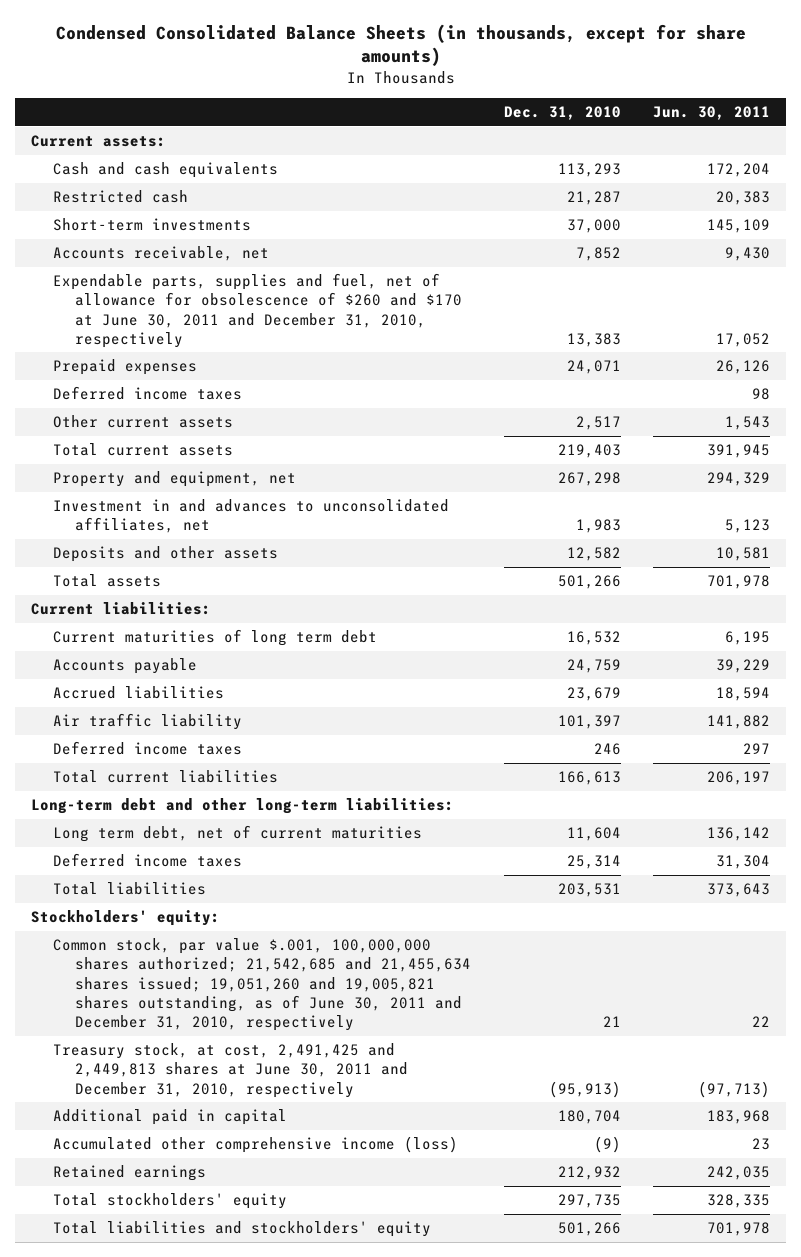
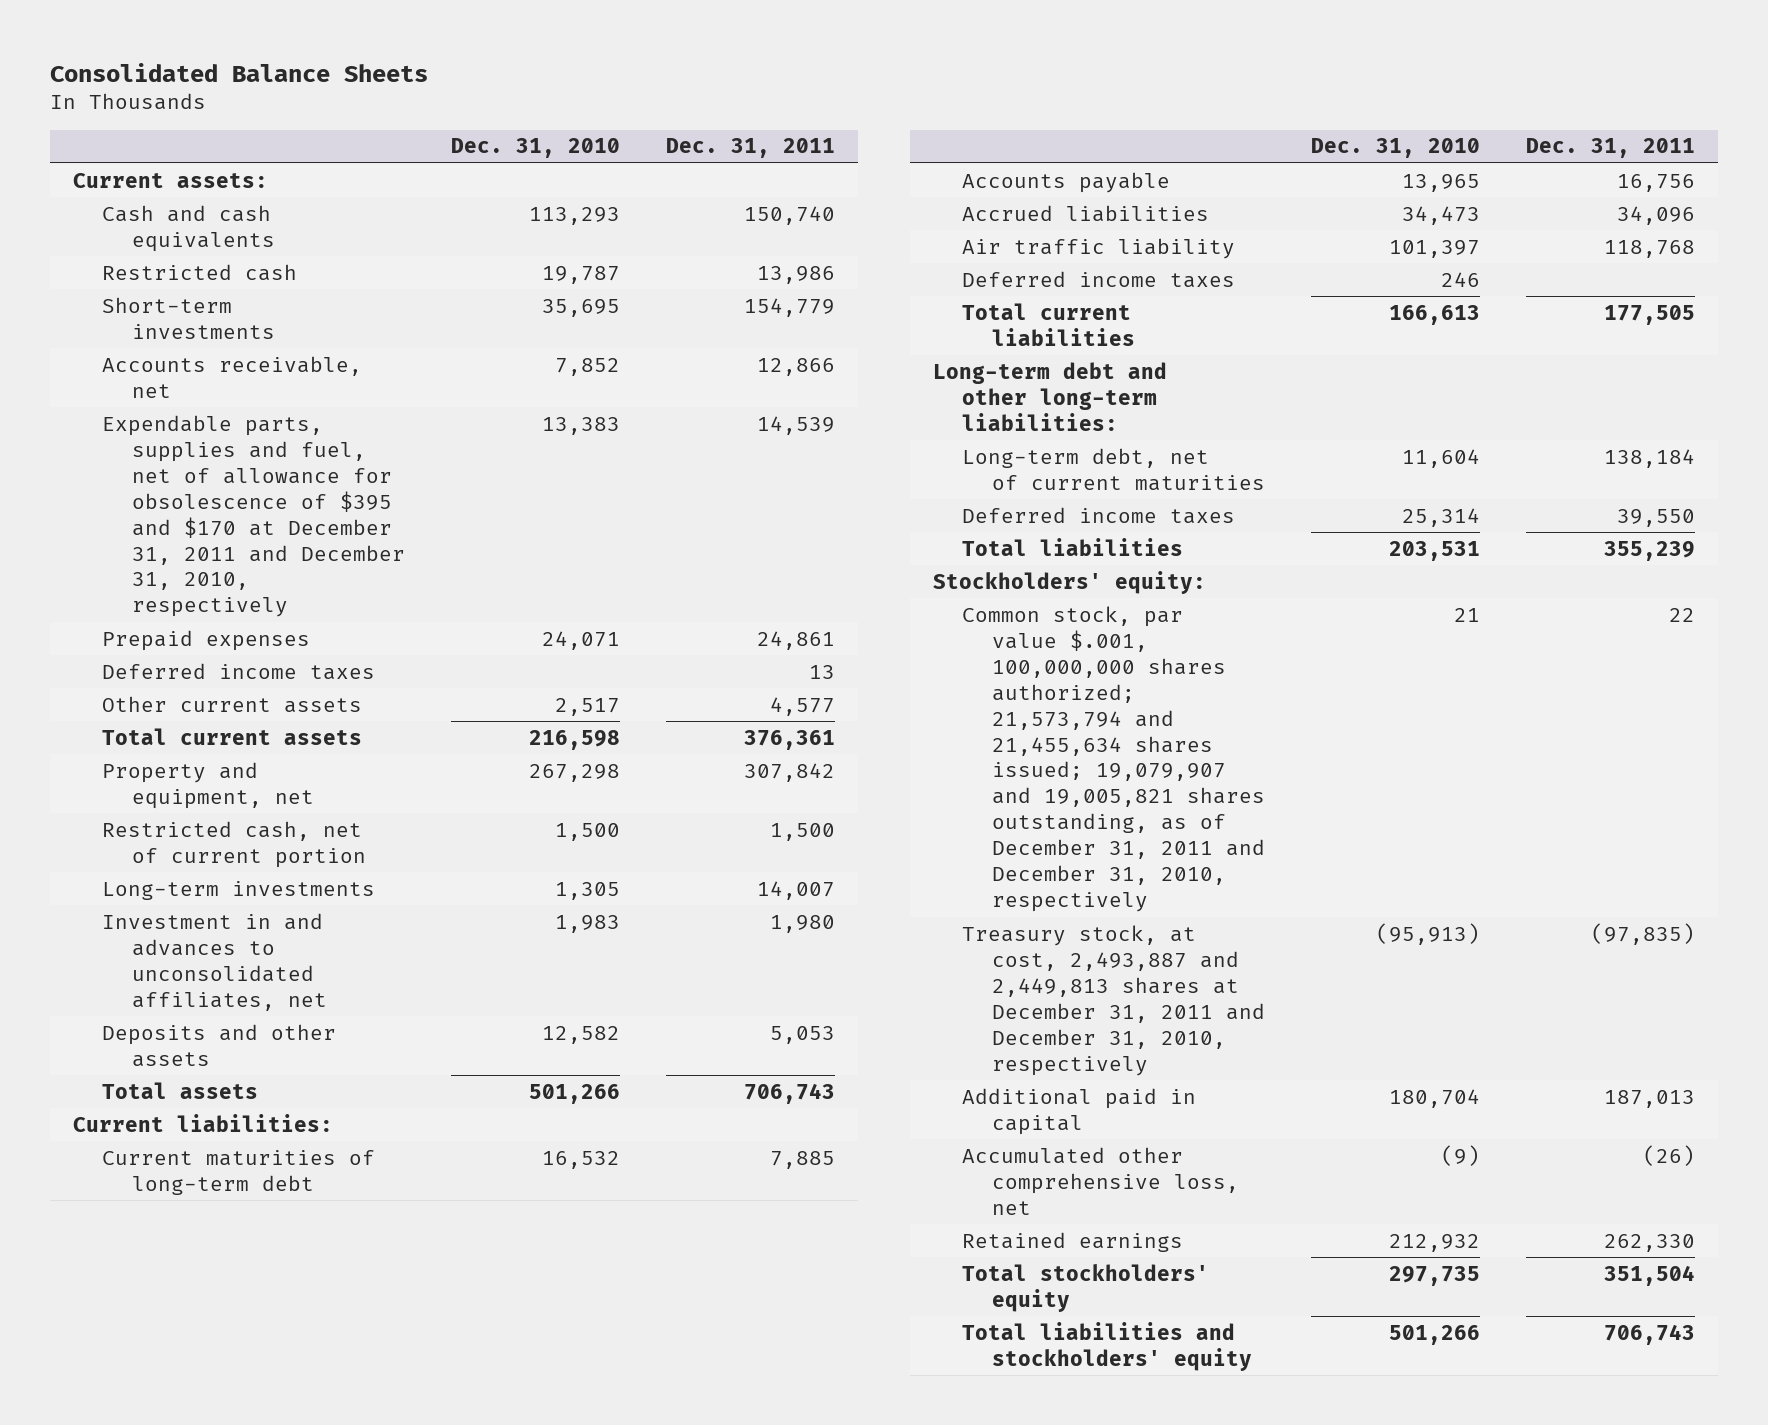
- Condensed Consolidated Balance Sheets (in thousands, except for share amounts)
+ Consolidated Balance Sheets
- | Dec. 31, 2010 | Jun. 30, 2011
+ | Dec. 31, 2010 | Dec. 31, 2011
- Restricted cash | 21,287 | 20,383
- Short-term investments | 37,000 | 145,109
+ Restricted cash | 19,787 | 13,986
+ Short-term investments | 35,695 | 154,779
- Expendable parts, supplies and fuel, net of allowance for obsolescence of $260 and $170 at June 30, 2011 and December 31, 2010, respectively | 13,383 | 17,052
+ Expendable parts, supplies and fuel, net of allowance for obsolescence of $395 and $170 at December 31, 2011 and December 31, 2010, respectively | 13,383 | 14,539
- Total current assets | 219,403 | 391,945
+ Total current assets | 216,598 | 376,361
+ Restricted cash, net of current portion | 1,500 | 1,500
+ Long-term investments | 1,305 | 14,007
- Current maturities of long term debt | 16,532 | 6,195
- Accounts payable | 24,759 | 39,229
- Accrued liabilities | 23,679 | 18,594
+ Current maturities of long-term debt | 16,532 | 7,885
+ Accounts payable | 13,965 | 16,756
+ Accrued liabilities | 34,473 | 34,096
- Long term debt, net of current maturities | 11,604 | 136,142
+ Long-term debt, net of current maturities | 11,604 | 138,184
- Common stock, par value $.001, 100,000,000 shares authorized; 21,542,685 and 21,455,634 shares issued; 19,051,260 and 19,005,821 shares outstanding, as of June 30, 2011 and December 31, 2010, respectively | 21 | 22
- Treasury stock, at cost, 2,491,425 and 2,449,813 shares at June 30, 2011 and December 31, 2010, respectively | (95,913) | (97,713)
+ Common stock, par value $.001, 100,000,000 shares authorized; 21,573,794 and 21,455,634 shares issued; 19,079,907 and 19,005,821 shares outstanding, as of December 31, 2011 and December 31, 2010, respectively | 21 | 22
+ Treasury stock, at cost, 2,493,887 and 2,449,813 shares at December 31, 2011 and December 31, 2010, respectively | (95,913) | (97,835)
- Accumulated other comprehensive income (loss) | (9) | 23
+ Accumulated other comprehensive loss, net | (9) | (26)

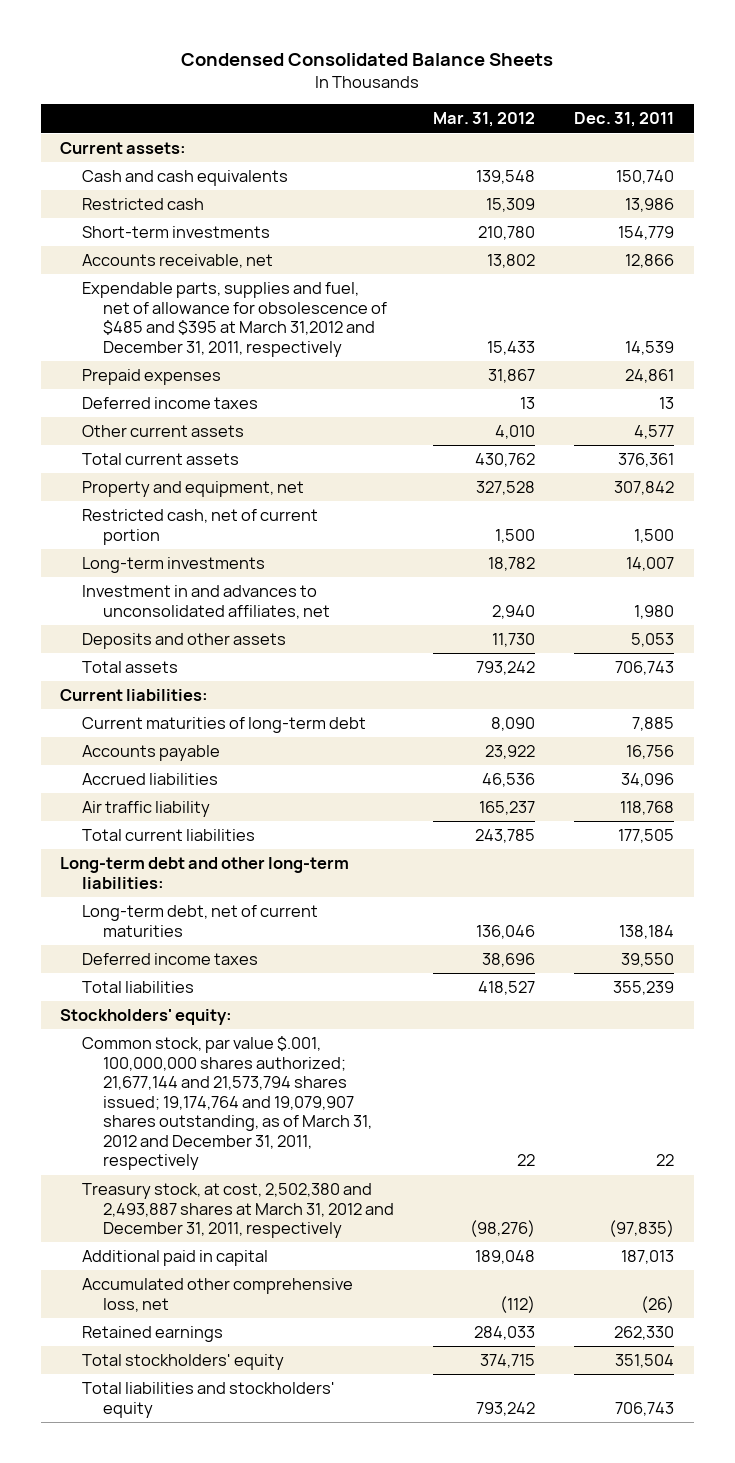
- Consolidated Balance Sheets
+ Condensed Consolidated Balance Sheets
- | Dec. 31, 2010 | Dec. 31, 2011
+ | Mar. 31, 2012 | Dec. 31, 2011
- Expendable parts, supplies and fuel, net of allowance for obsolescence of $395 and $170 at December 31, 2011 and December 31, 2010, respectively | 13,383 | 14,539
+ Expendable parts, supplies and fuel, net of allowance for obsolescence of $485 and $395 at March 31,2012 and December 31, 2011, respectively | 15,433 | 14,539
- Deferred income taxes | 246 |
- Common stock, par value $.001, 100,000,000 shares authorized; 21,573,794 and 21,455,634 shares issued; 19,079,907 and 19,005,821 shares outstanding, as of December 31, 2011 and December 31, 2010, respectively | 21 | 22
- Treasury stock, at cost, 2,493,887 and 2,449,813 shares at December 31, 2011 and December 31, 2010, respectively | (95,913) | (97,835)
+ Common stock, par value $.001, 100,000,000 shares authorized; 21,677,144 and 21,573,794 shares issued; 19,174,764 and 19,079,907 shares outstanding, as of March 31, 2012 and December 31, 2011, respectively | 22 | 22
+ Treasury stock, at cost, 2,502,380 and 2,493,887 shares at March 31, 2012 and December 31, 2011, respectively | (98,276) | (97,835)

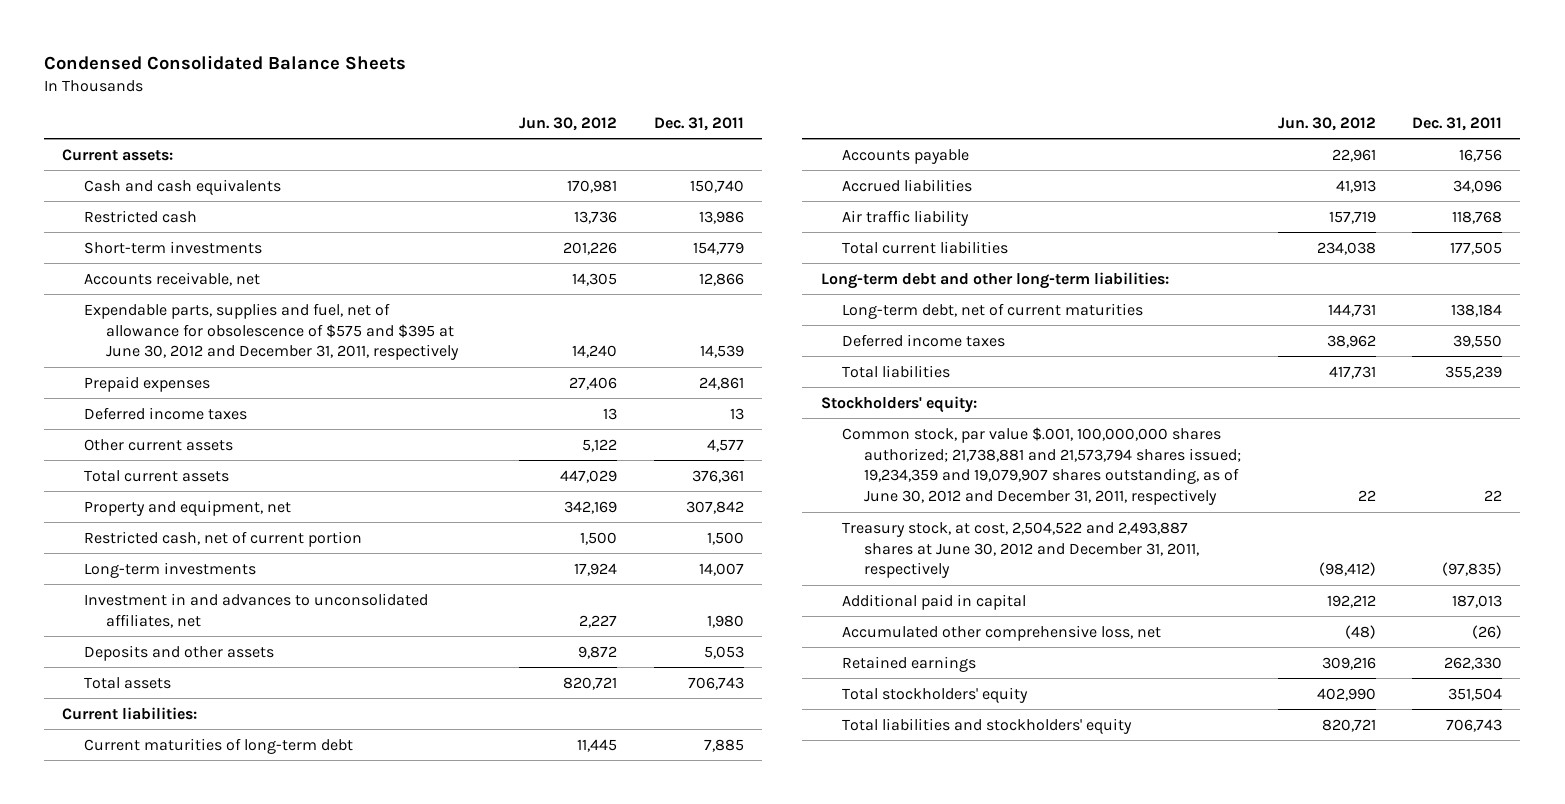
- | Mar. 31, 2012 | Dec. 31, 2011
+ | Jun. 30, 2012 | Dec. 31, 2011
- Expendable parts, supplies and fuel, net of allowance for obsolescence of $485 and $395 at March 31,2012 and December 31, 2011, respectively | 15,433 | 14,539
+ Expendable parts, supplies and fuel, net of allowance for obsolescence of $575 and $395 at June 30, 2012 and December 31, 2011, respectively | 14,240 | 14,539
- Common stock, par value $.001, 100,000,000 shares authorized; 21,677,144 and 21,573,794 shares issued; 19,174,764 and 19,079,907 shares outstanding, as of March 31, 2012 and December 31, 2011, respectively | 22 | 22
- Treasury stock, at cost, 2,502,380 and 2,493,887 shares at March 31, 2012 and December 31, 2011, respectively | (98,276) | (97,835)
+ Common stock, par value $.001, 100,000,000 shares authorized; 21,738,881 and 21,573,794 shares issued; 19,234,359 and 19,079,907 shares outstanding, as of June 30, 2012 and December 31, 2011, respectively | 22 | 22
+ Treasury stock, at cost, 2,504,522 and 2,493,887 shares at June 30, 2012 and December 31, 2011, respectively | (98,412) | (97,835)

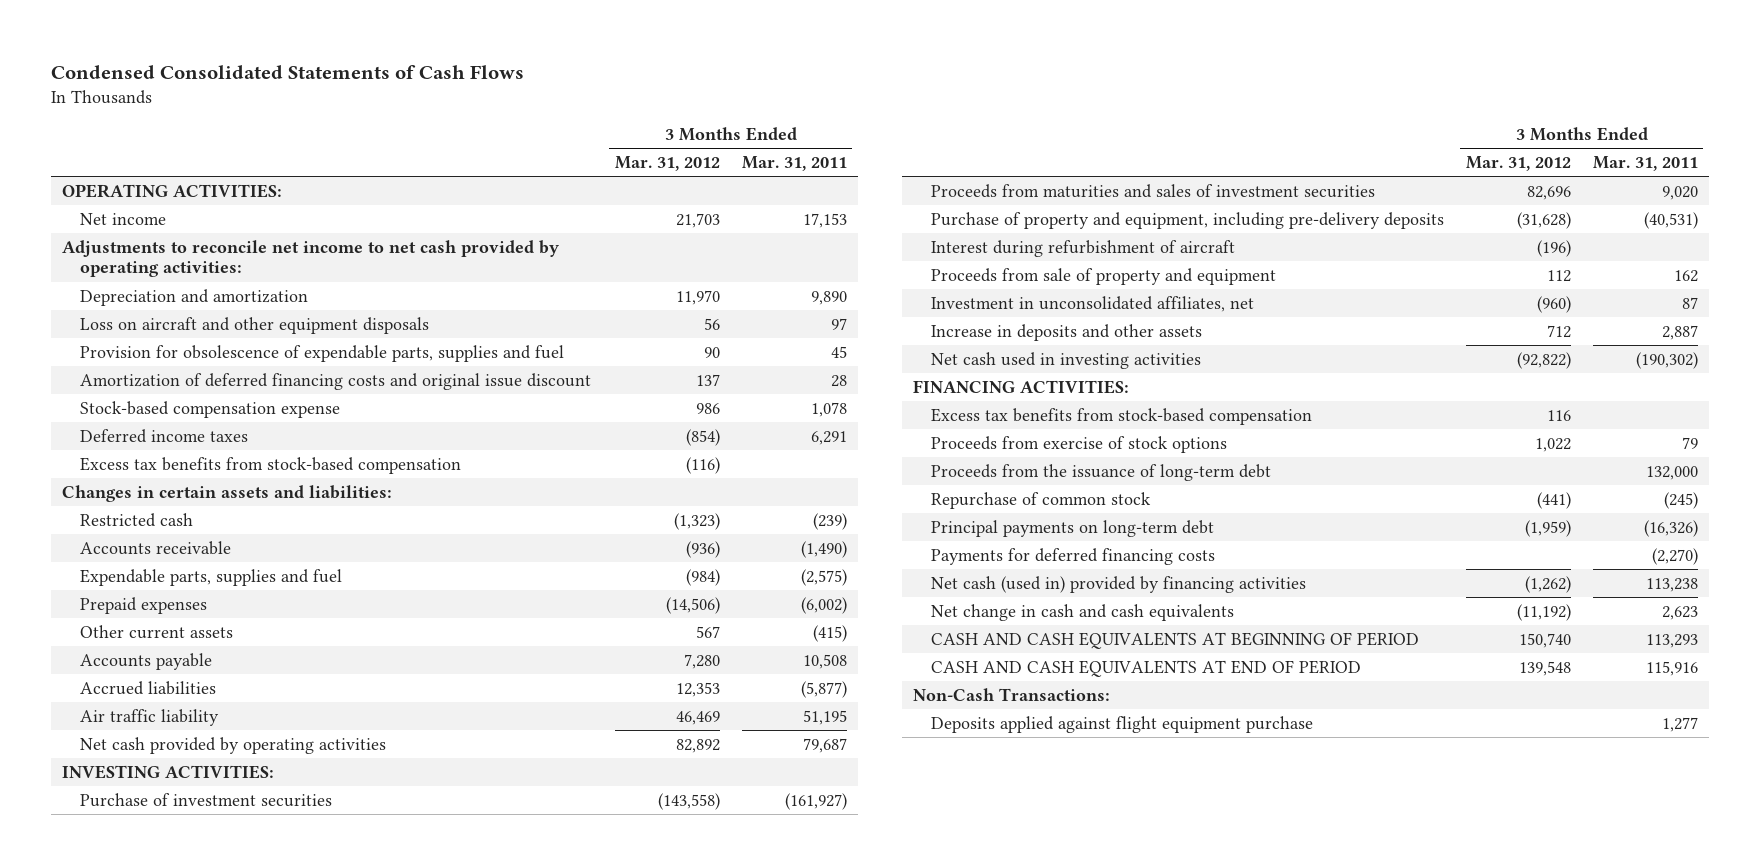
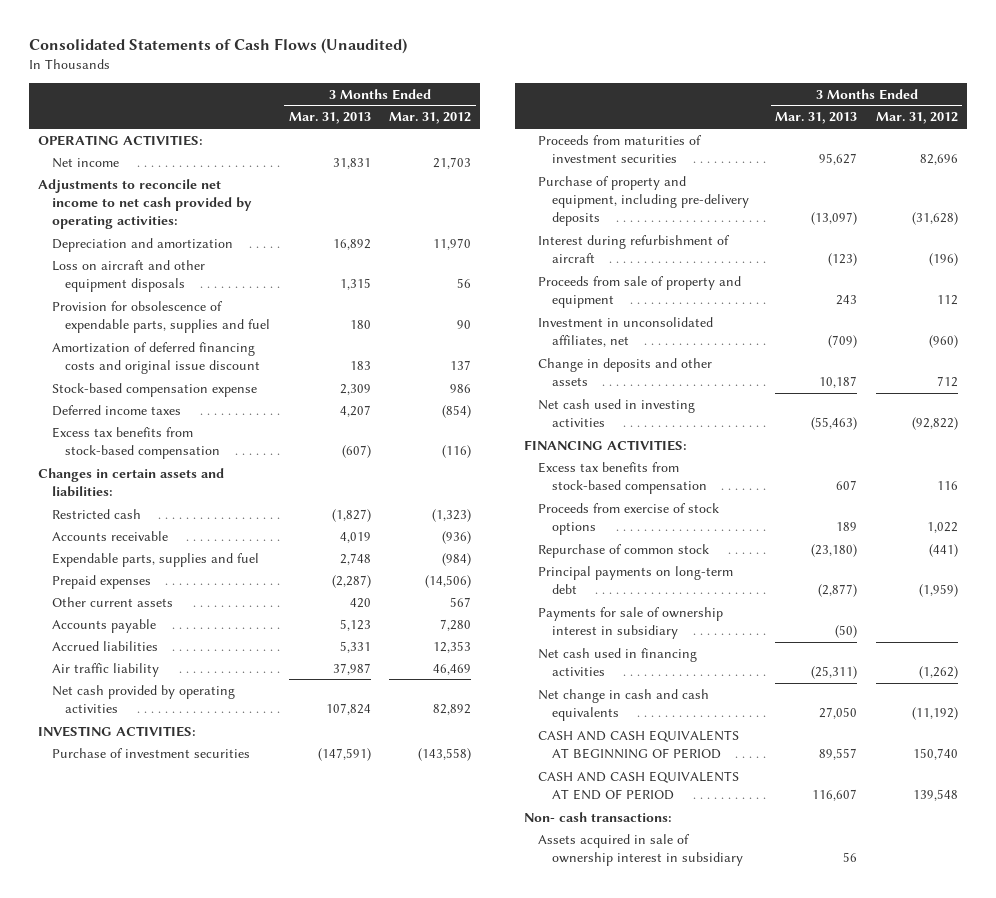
- Condensed Consolidated Statements of Cash Flows
+ Consolidated Statements of Cash Flows (Unaudited)
- | 3 Months Ended Mar. 31, 2012 | 3 Months Ended Mar. 31, 2011
+ | 3 Months Ended Mar. 31, 2013 | 3 Months Ended Mar. 31, 2012
- Proceeds from maturities and sales of investment securities | 82,696 | 9,020
+ Proceeds from maturities of investment securities | 95,627 | 82,696
- Increase in deposits and other assets | 712 | 2,887
+ Change in deposits and other assets | 10,187 | 712
- Proceeds from the issuance of long-term debt | | 132,000
- Payments for deferred financing costs | | (2,270)
- Net cash (used in) provided by financing activities | (1,262) | 113,238
+ Payments for sale of ownership interest in subsidiary | (50) |
+ Net cash used in financing activities | (25,311) | (1,262)
- Non-Cash Transactions:
- Deposits applied against flight equipment purchase | | 1,277
+ Non- cash transactions:
+ Assets acquired in sale of ownership interest in subsidiary | 56 |

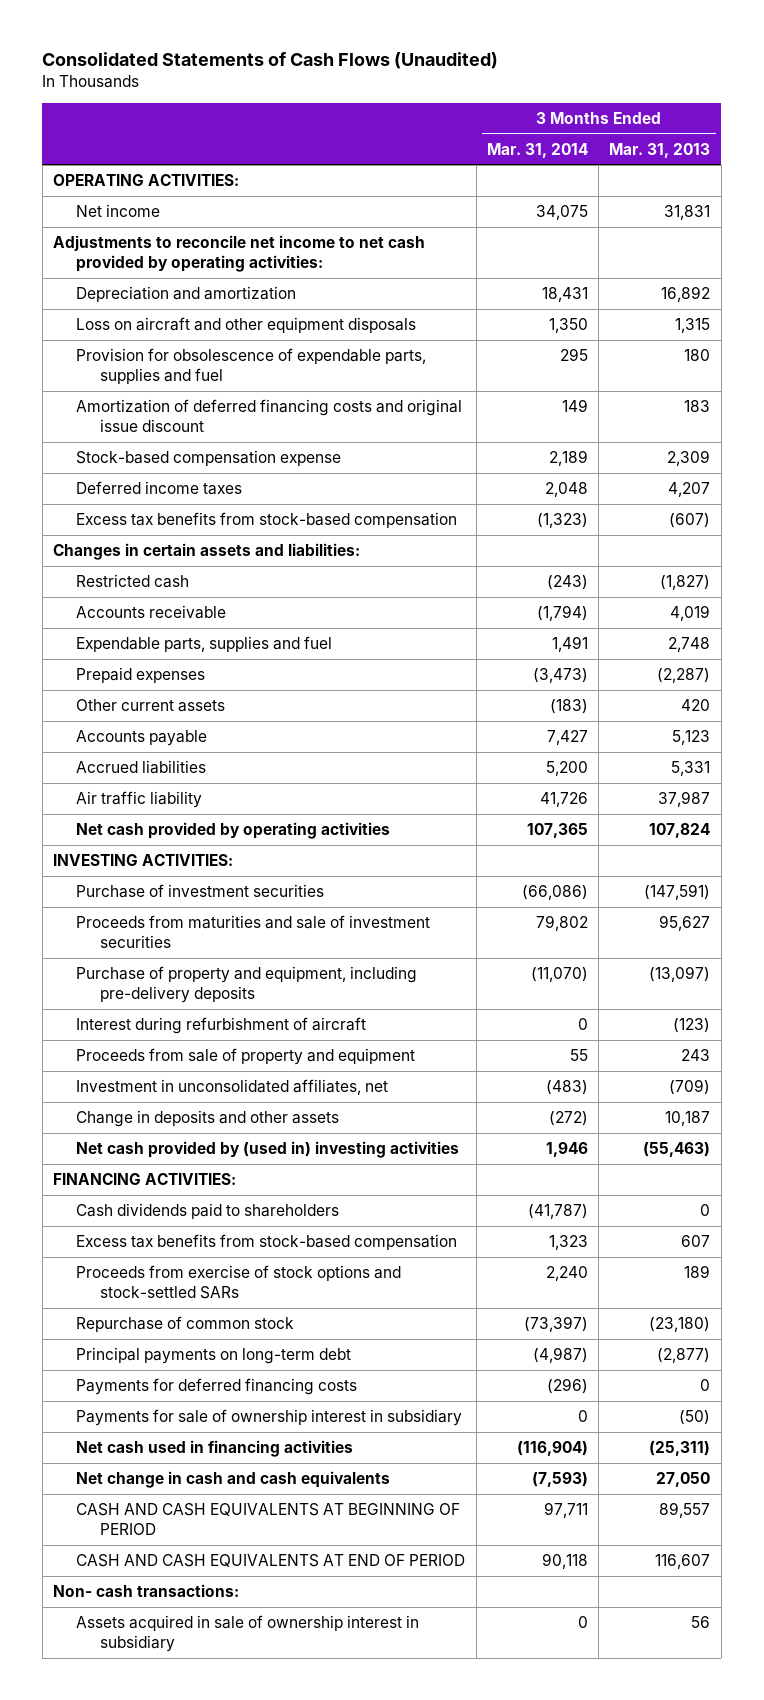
- | 3 Months Ended Mar. 31, 2013 | 3 Months Ended Mar. 31, 2012
+ | 3 Months Ended Mar. 31, 2014 | 3 Months Ended Mar. 31, 2013
- Proceeds from maturities of investment securities | 95,627 | 82,696
+ Proceeds from maturities and sale of investment securities | 79,802 | 95,627
- Net cash used in investing activities | (55,463) | (92,822)
+ Net cash provided by (used in) investing activities | 1,946 | (55,463)
+ Cash dividends paid to shareholders | (41,787) | 0
- Proceeds from exercise of stock options | 189 | 1,022
+ Proceeds from exercise of stock options and stock-settled SARs | 2,240 | 189
+ Payments for deferred financing costs | (296) | 0

